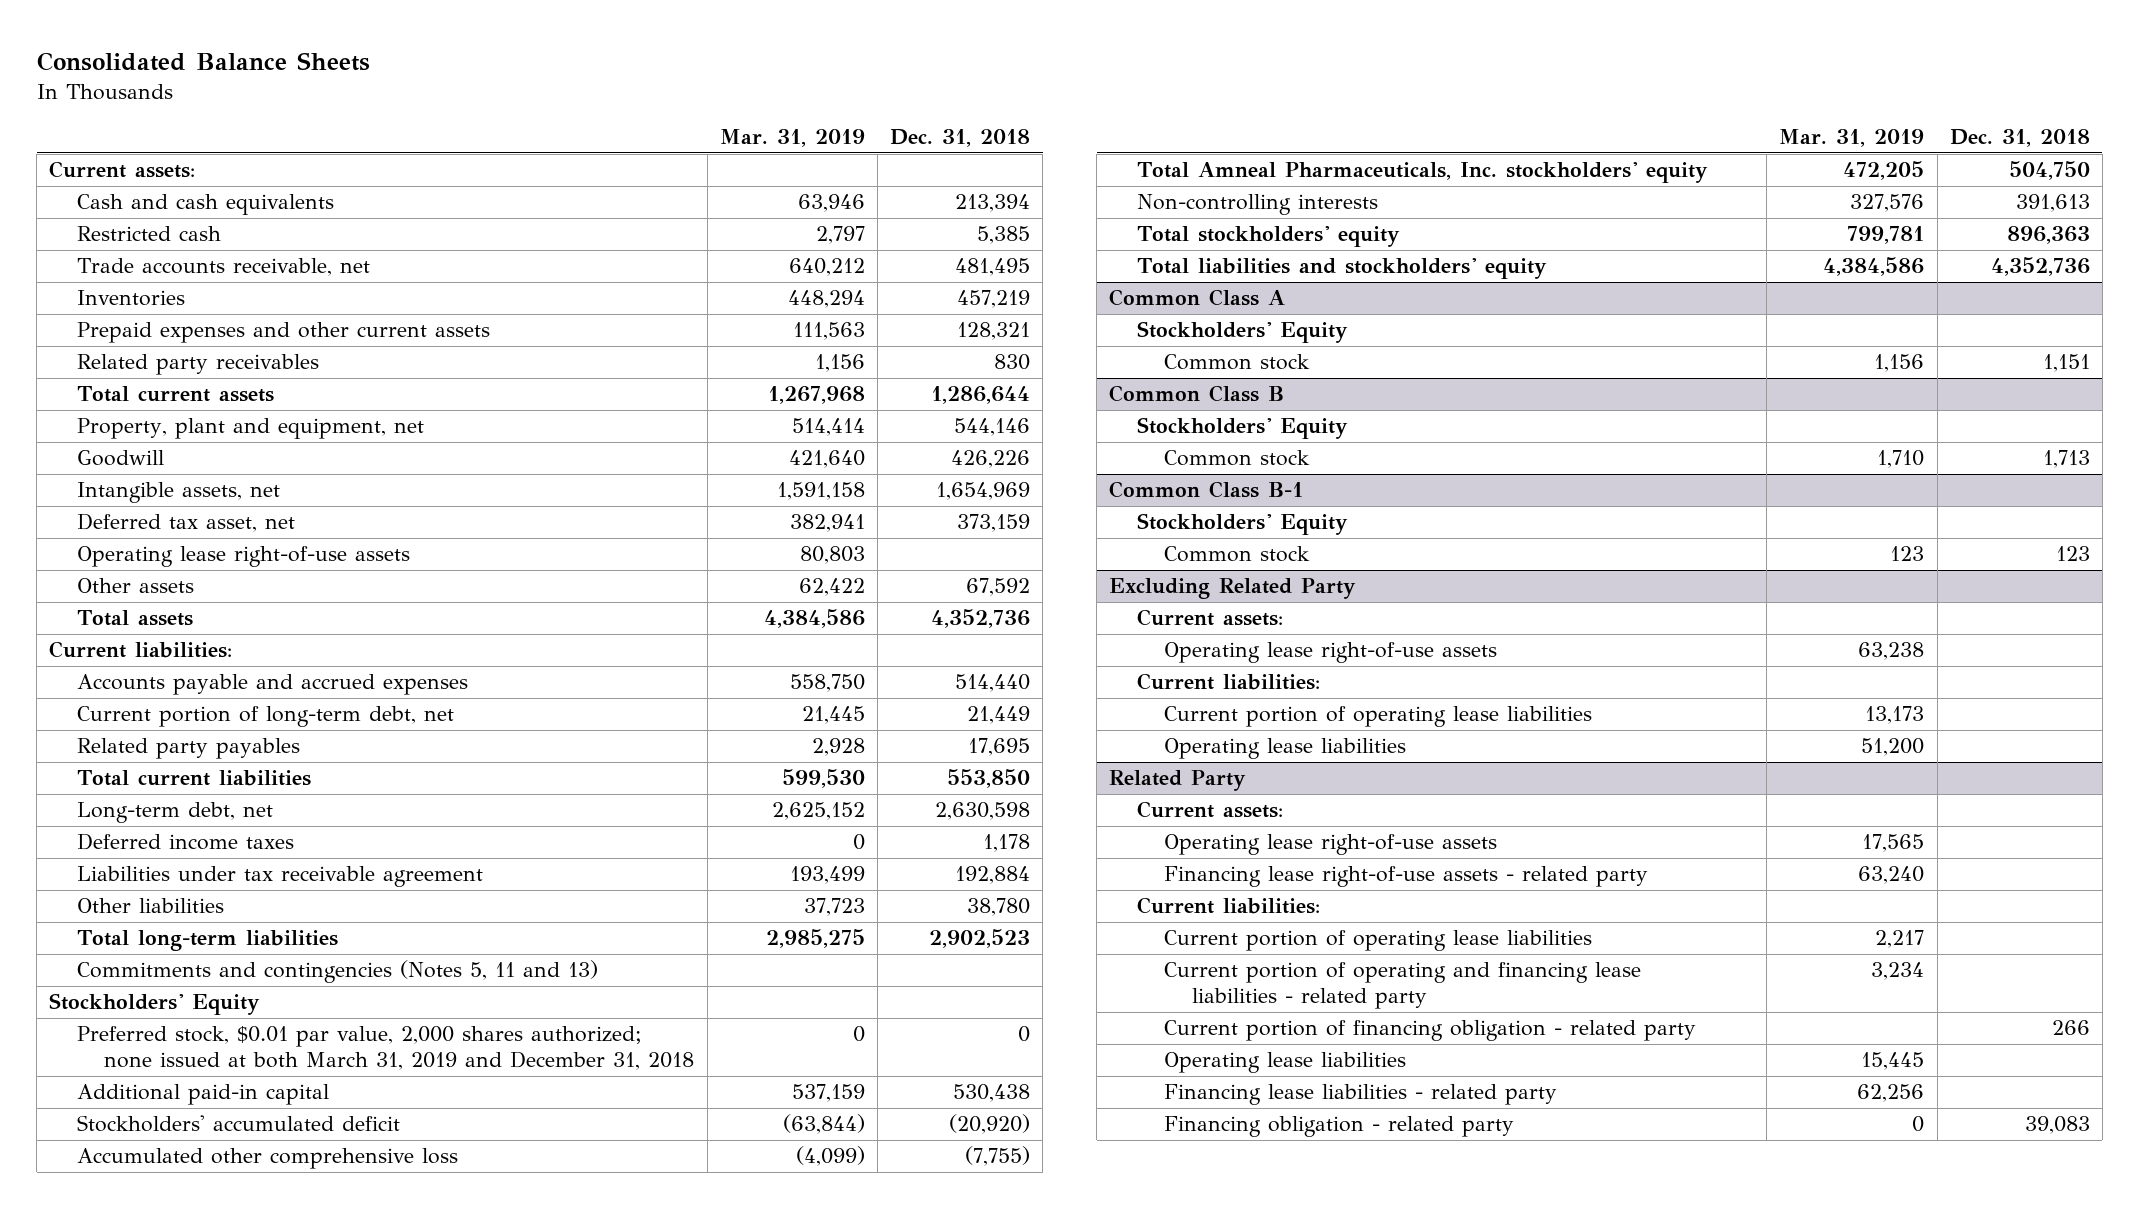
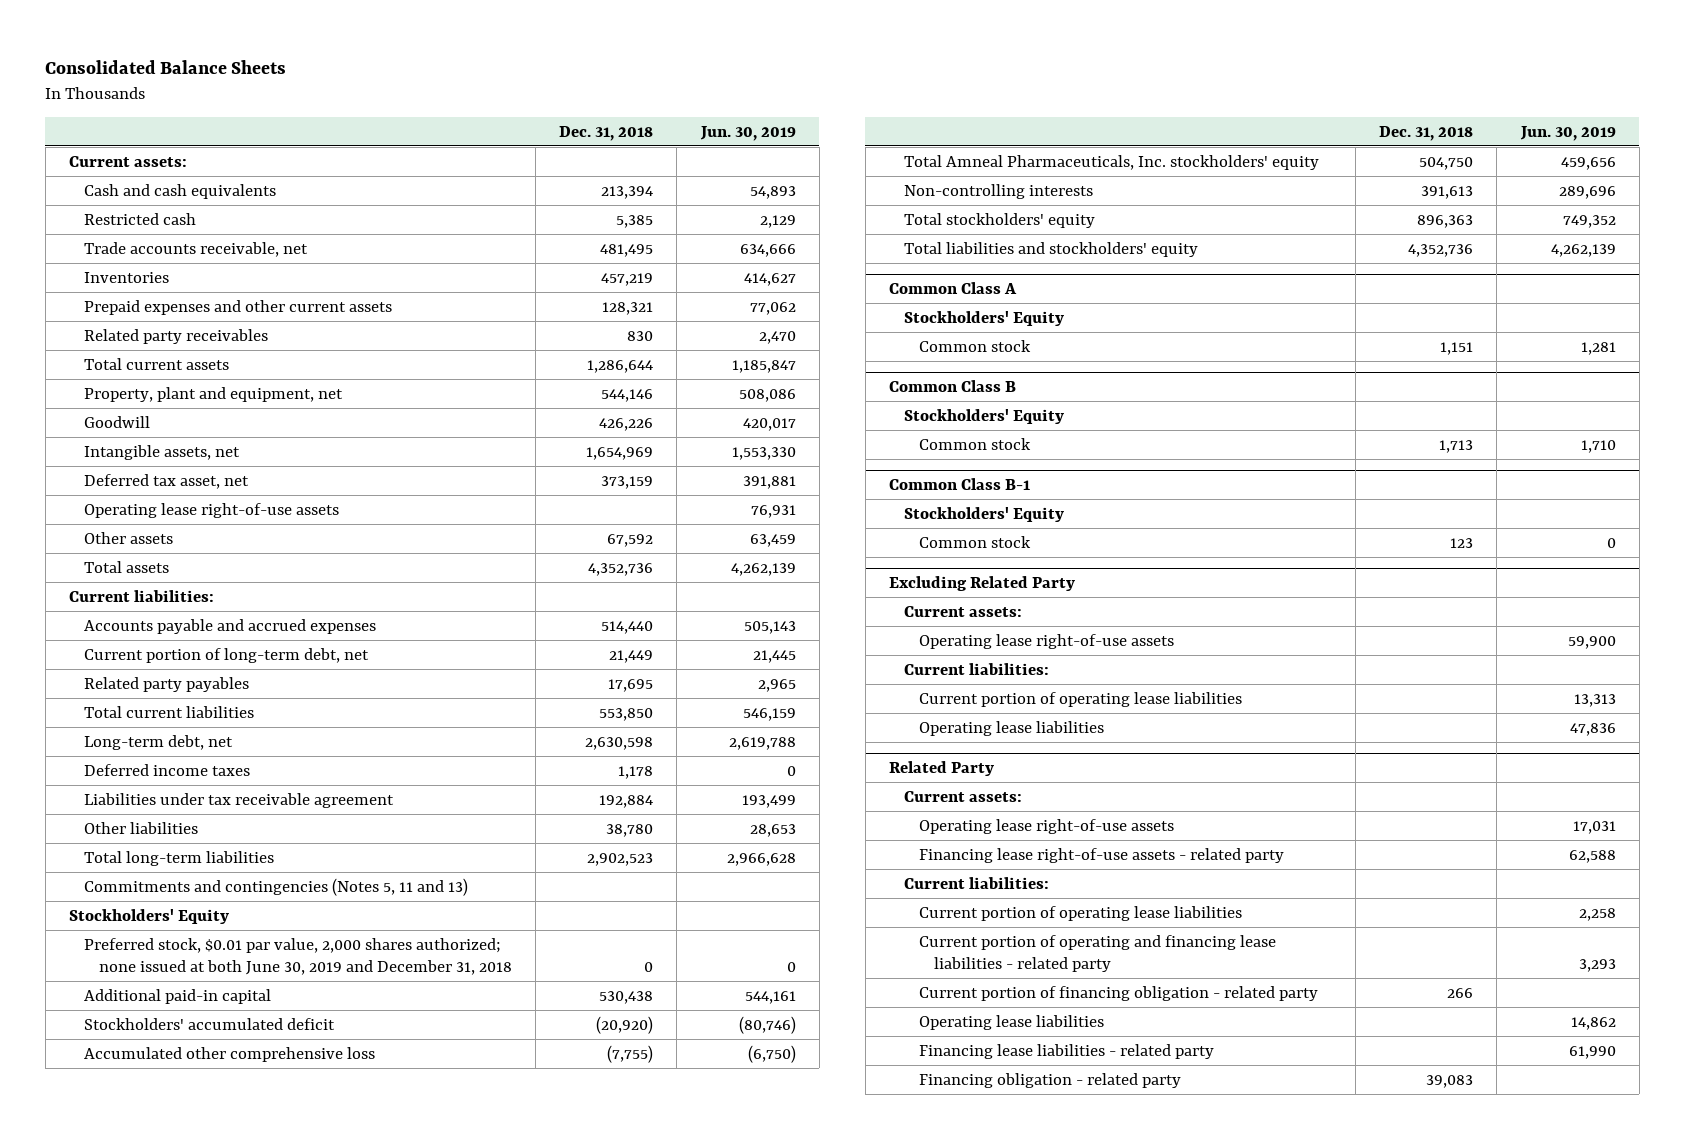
- | Mar. 31, 2019 | Dec. 31, 2018
+ | Dec. 31, 2018 | Jun. 30, 2019
- Preferred stock, $0.01 par value, 2,000 shares authorized; none issued at both March 31, 2019 and December 31, 2018 | 0 | 0
+ Preferred stock, $0.01 par value, 2,000 shares authorized; none issued at both June 30, 2019 and December 31, 2018 | 0 | 0

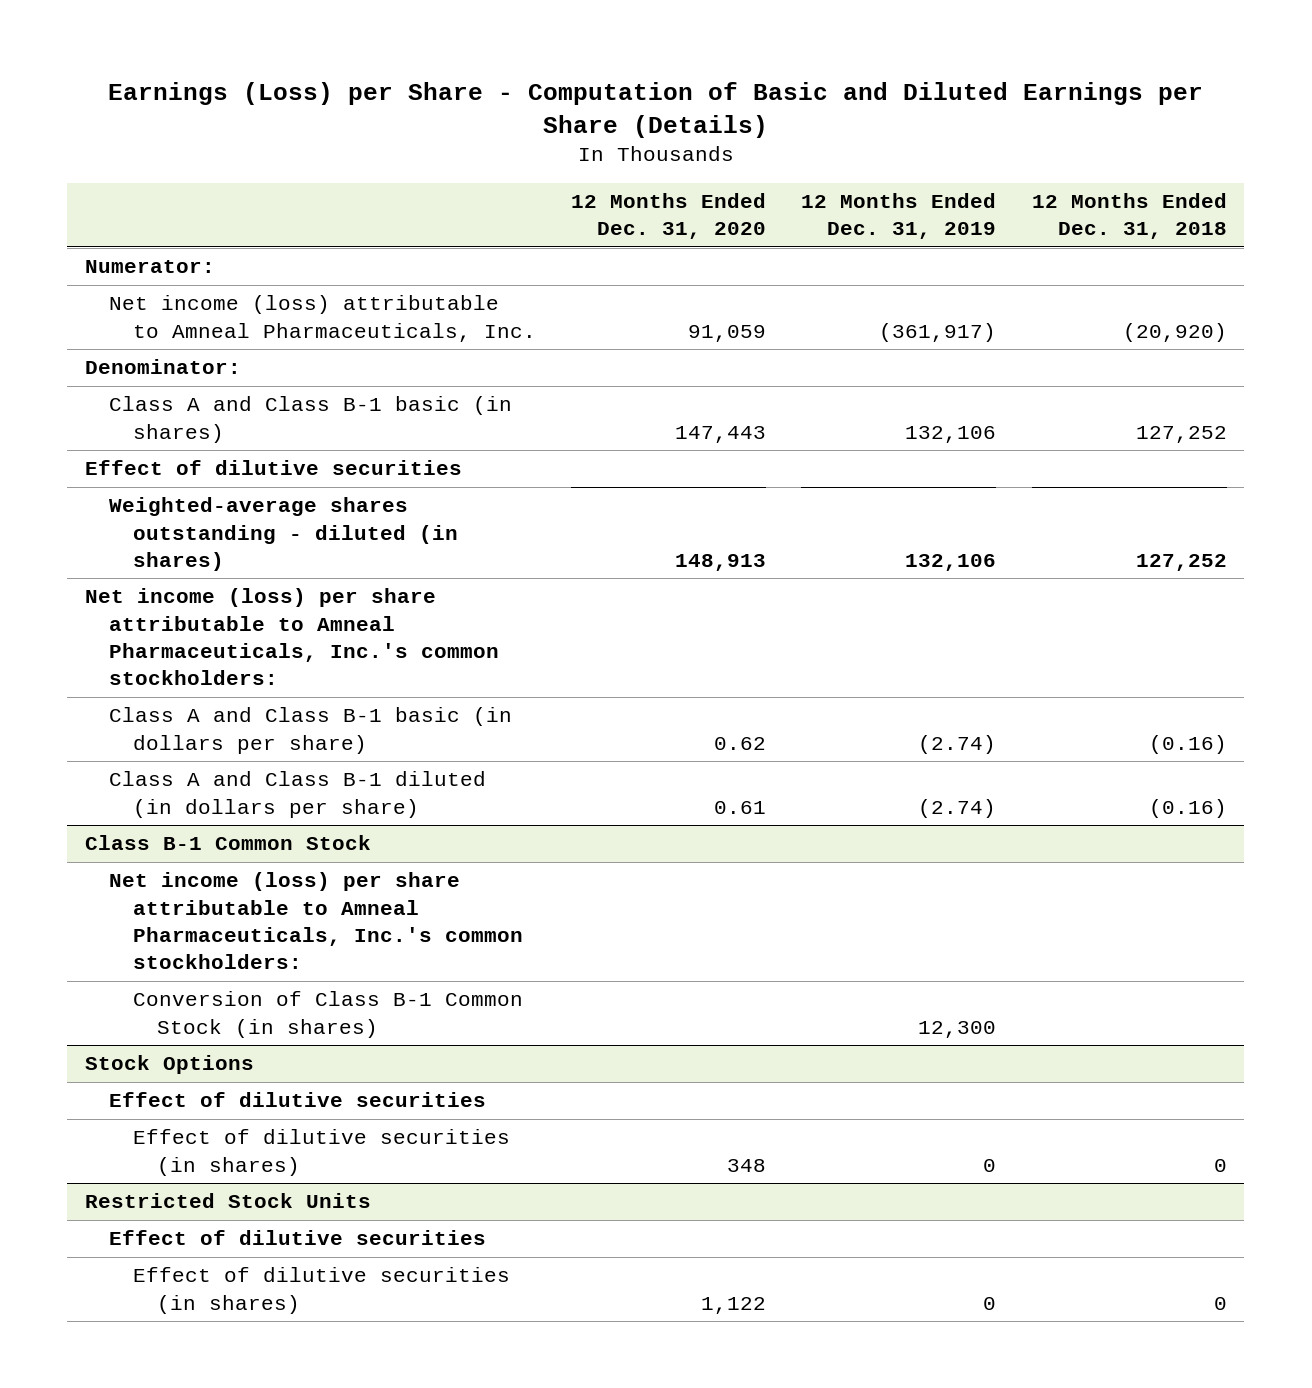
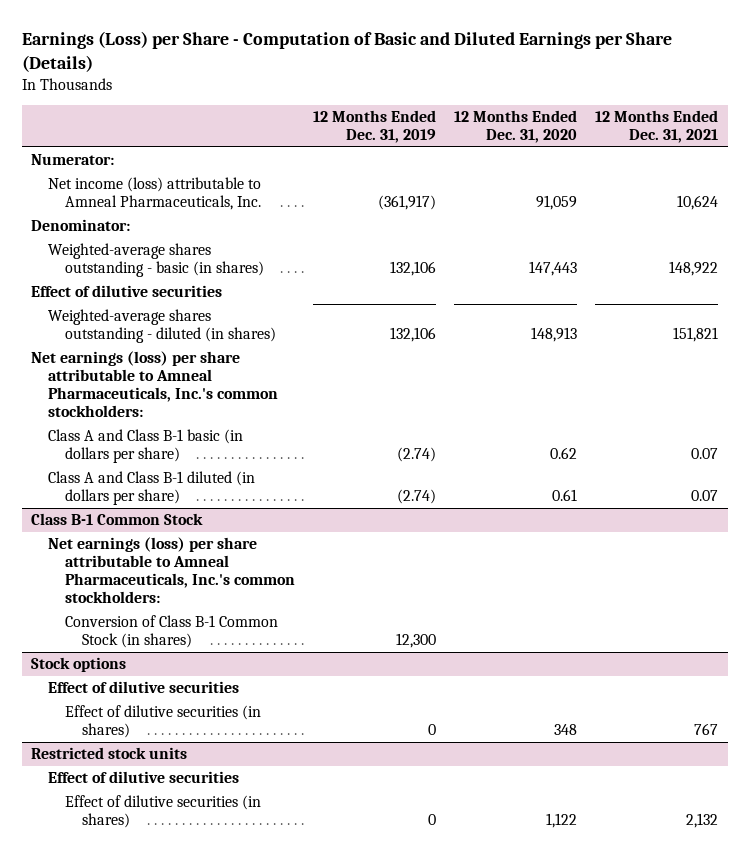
- | 12 Months Ended Dec. 31, 2020 | 12 Months Ended Dec. 31, 2019 | 12 Months Ended Dec. 31, 2018
+ | 12 Months Ended Dec. 31, 2019 | 12 Months Ended Dec. 31, 2020 | 12 Months Ended Dec. 31, 2021
- Class A and Class B-1 basic (in shares) | 147,443 | 132,106 | 127,252
+ Weighted-average shares outstanding - basic (in shares) | 132,106 | 147,443 | 148,922
- Net income (loss) per share attributable to Amneal Pharmaceuticals, Inc.'s common stockholders:
+ Net earnings (loss) per share attributable to Amneal Pharmaceuticals, Inc.'s common stockholders:
@ Class B-1 Common Stock
- Net income (loss) per share attributable to Amneal Pharmaceuticals, Inc.'s common stockholders:
+ Net earnings (loss) per share attributable to Amneal Pharmaceuticals, Inc.'s common stockholders:
- Stock Options
+ Stock options
- Restricted Stock Units
+ Restricted stock units

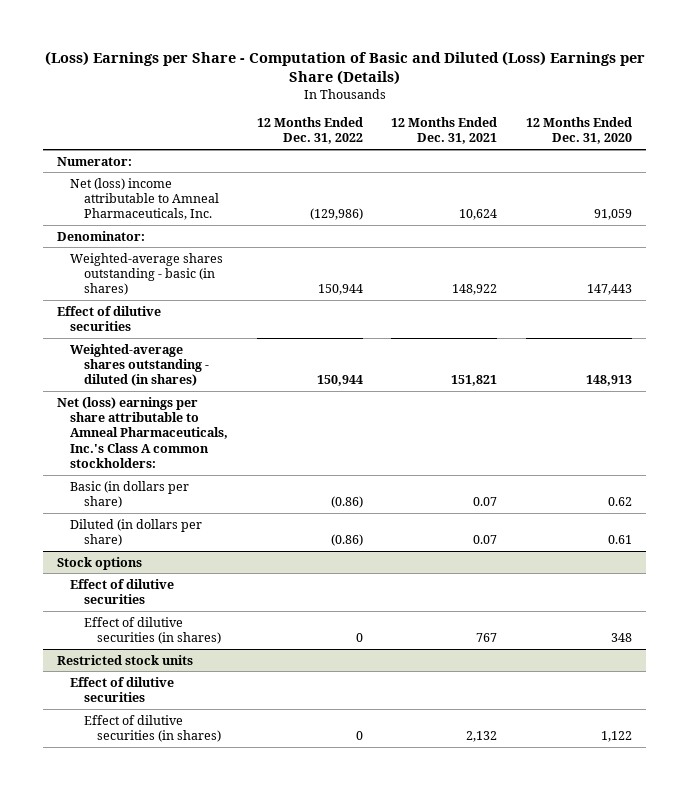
- Earnings (Loss) per Share - Computation of Basic and Diluted Earnings per Share (Details)
+ (Loss) Earnings per Share - Computation of Basic and Diluted (Loss) Earnings per Share (Details)
- | 12 Months Ended Dec. 31, 2019 | 12 Months Ended Dec. 31, 2020 | 12 Months Ended Dec. 31, 2021
+ | 12 Months Ended Dec. 31, 2022 | 12 Months Ended Dec. 31, 2021 | 12 Months Ended Dec. 31, 2020
- Net income (loss) attributable to Amneal Pharmaceuticals, Inc. | (361,917) | 91,059 | 10,624
+ Net (loss) income attributable to Amneal Pharmaceuticals, Inc. | (129,986) | 10,624 | 91,059
- Net earnings (loss) per share attributable to Amneal Pharmaceuticals, Inc.'s common stockholders:
- Class A and Class B-1 basic (in dollars per share) | (2.74) | 0.62 | 0.07
- Class A and Class B-1 diluted (in dollars per share) | (2.74) | 0.61 | 0.07
- Class B-1 Common Stock
- Net earnings (loss) per share attributable to Amneal Pharmaceuticals, Inc.'s common stockholders:
- Conversion of Class B-1 Common Stock (in shares) | 12,300 | |
+ Net (loss) earnings per share attributable to Amneal Pharmaceuticals, Inc.'s Class A common stockholders:
+ Basic (in dollars per share) | (0.86) | 0.07 | 0.62
+ Diluted (in dollars per share) | (0.86) | 0.07 | 0.61

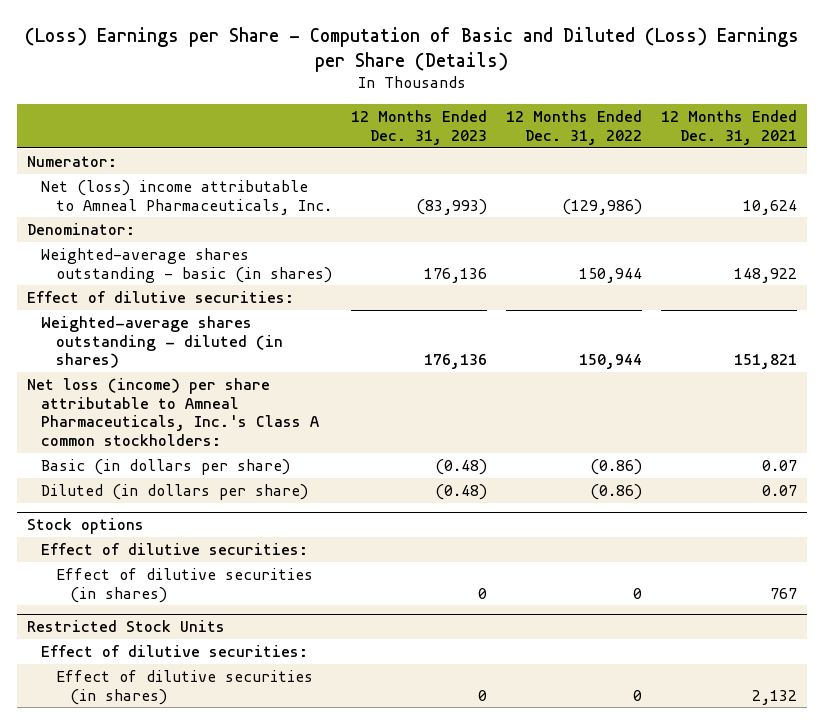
- | 12 Months Ended Dec. 31, 2022 | 12 Months Ended Dec. 31, 2021 | 12 Months Ended Dec. 31, 2020
+ | 12 Months Ended Dec. 31, 2023 | 12 Months Ended Dec. 31, 2022 | 12 Months Ended Dec. 31, 2021
- Effect of dilutive securities
+ Effect of dilutive securities:
- Net (loss) earnings per share attributable to Amneal Pharmaceuticals, Inc.'s Class A common stockholders:
+ Net loss (income) per share attributable to Amneal Pharmaceuticals, Inc.'s Class A common stockholders:
@ Stock options
- Effect of dilutive securities
+ Effect of dilutive securities:
- Restricted stock units
- Effect of dilutive securities
+ Restricted Stock Units
+ Effect of dilutive securities:

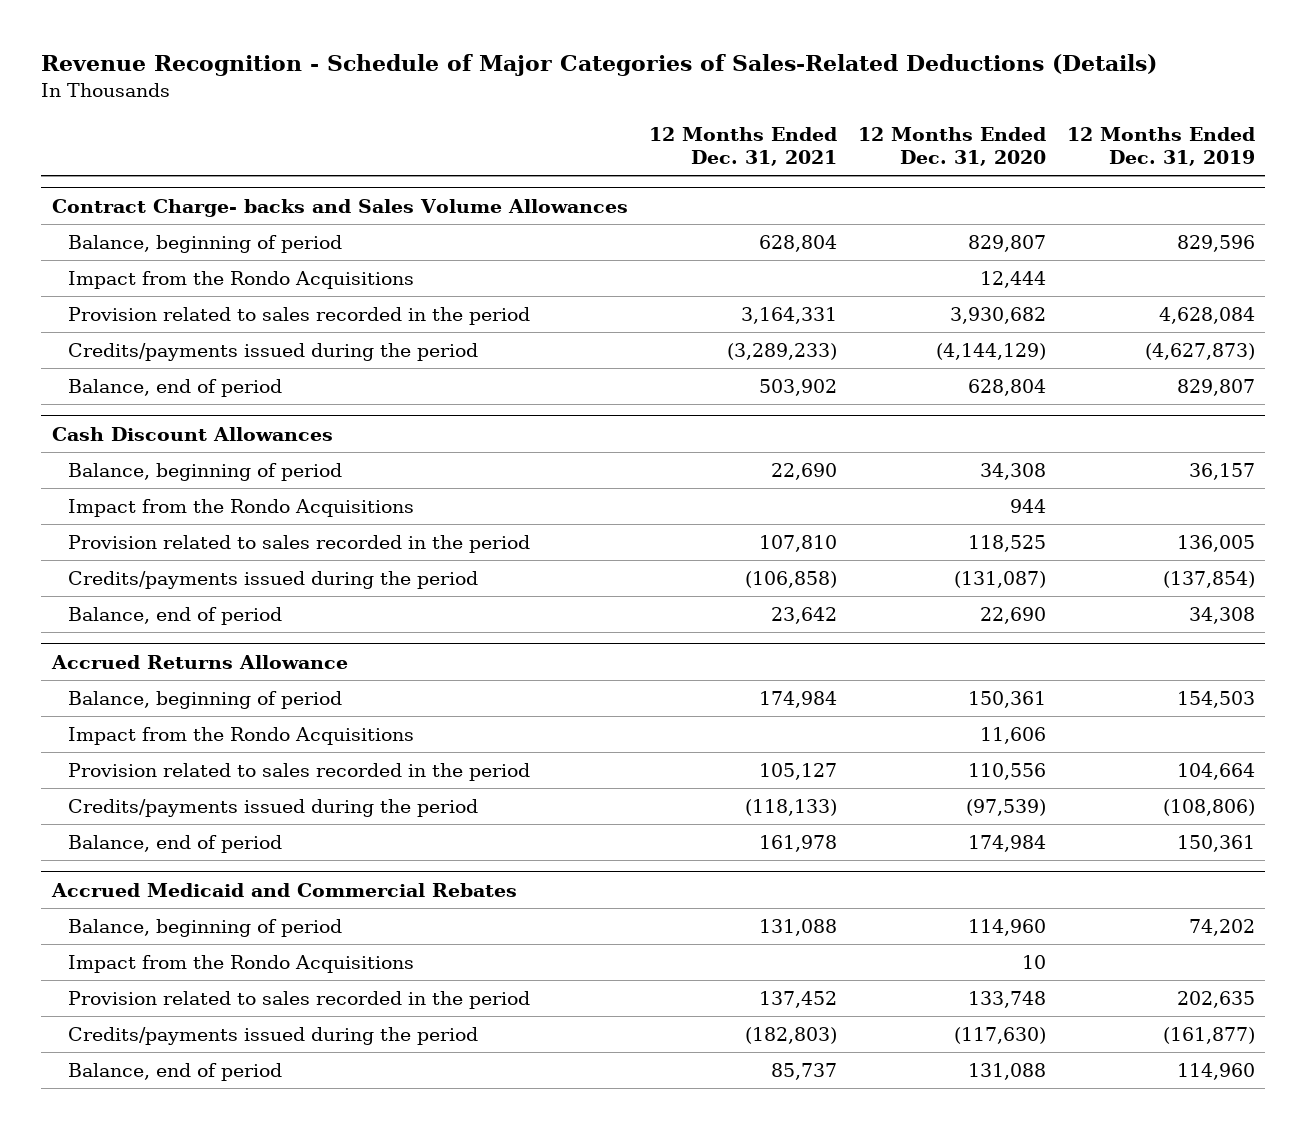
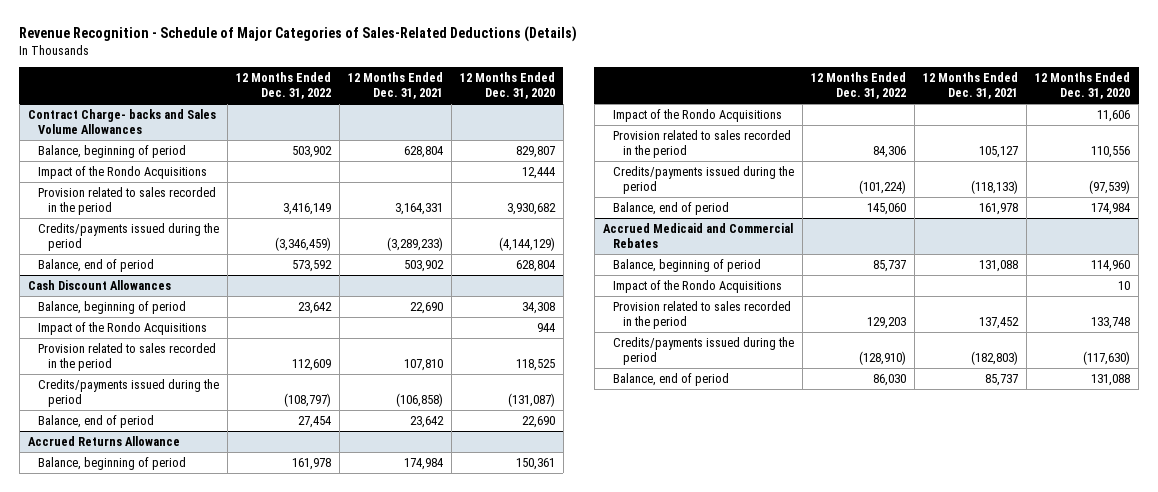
- | 12 Months Ended Dec. 31, 2021 | 12 Months Ended Dec. 31, 2020 | 12 Months Ended Dec. 31, 2019
+ | 12 Months Ended Dec. 31, 2022 | 12 Months Ended Dec. 31, 2021 | 12 Months Ended Dec. 31, 2020
@ Contract Charge- backs and Sales Volume Allowances
- Impact from the Rondo Acquisitions | | 12,444 |
+ Impact of the Rondo Acquisitions | | | 12,444
@ Cash Discount Allowances
- Impact from the Rondo Acquisitions | | 944 |
+ Impact of the Rondo Acquisitions | | | 944
@ Accrued Returns Allowance
- Impact from the Rondo Acquisitions | | 11,606 |
+ Impact of the Rondo Acquisitions | | | 11,606
@ Accrued Medicaid and Commercial Rebates
- Impact from the Rondo Acquisitions | | 10 |
+ Impact of the Rondo Acquisitions | | | 10

